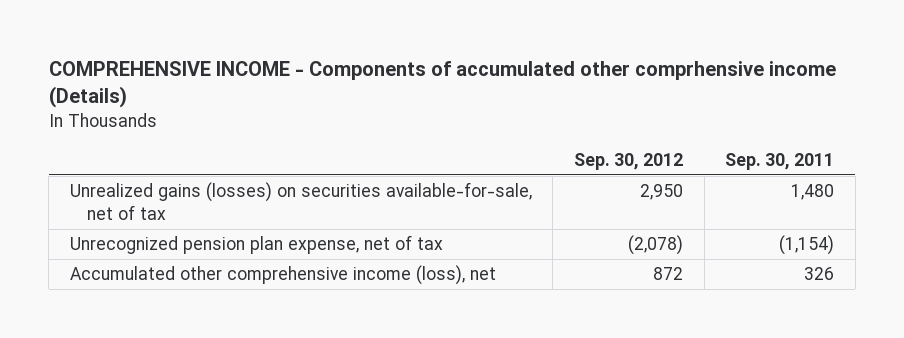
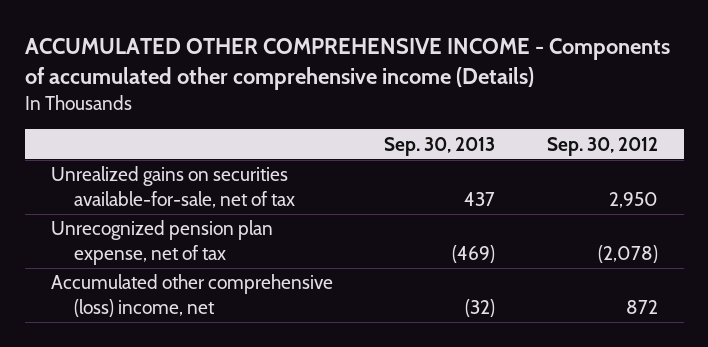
- COMPREHENSIVE INCOME - Components of accumulated other comprhensive income (Details)
+ ACCUMULATED OTHER COMPREHENSIVE INCOME - Components of accumulated other comprehensive income (Details)
- | Sep. 30, 2012 | Sep. 30, 2011
+ | Sep. 30, 2013 | Sep. 30, 2012
- Unrealized gains (losses) on securities available-for-sale, net of tax | 2,950 | 1,480
+ Unrealized gains on securities available-for-sale, net of tax | 437 | 2,950
- Accumulated other comprehensive income (loss), net | 872 | 326
+ Accumulated other comprehensive (loss) income, net | (32) | 872

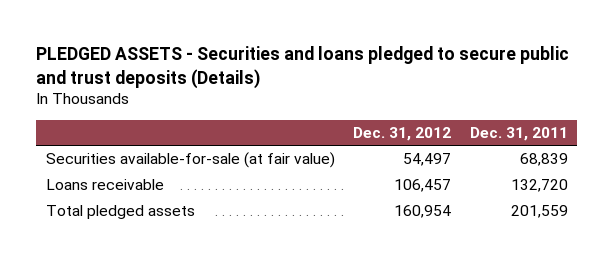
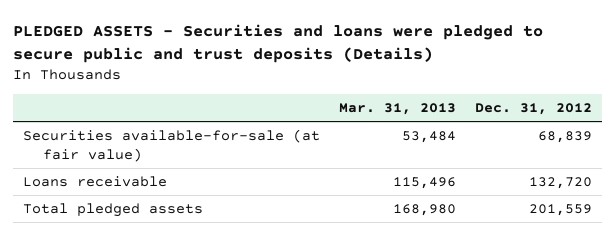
- PLEDGED ASSETS - Securities and loans pledged to secure public and trust deposits (Details)
+ PLEDGED ASSETS - Securities and loans were pledged to secure public and trust deposits (Details)
- | Dec. 31, 2012 | Dec. 31, 2011
+ | Mar. 31, 2013 | Dec. 31, 2012
- Securities available-for-sale (at fair value) | 54,497 | 68,839
- Loans receivable | 106,457 | 132,720
- Total pledged assets | 160,954 | 201,559
+ Securities available-for-sale (at fair value) | 53,484 | 68,839
+ Loans receivable | 115,496 | 132,720
+ Total pledged assets | 168,980 | 201,559

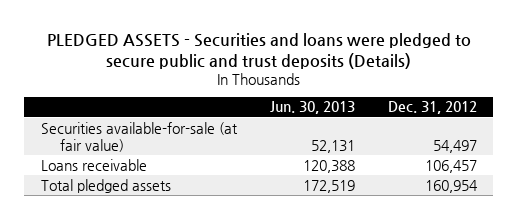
- | Mar. 31, 2013 | Dec. 31, 2012
+ | Jun. 30, 2013 | Dec. 31, 2012
- Securities available-for-sale (at fair value) | 53,484 | 68,839
- Loans receivable | 115,496 | 132,720
- Total pledged assets | 168,980 | 201,559
+ Securities available-for-sale (at fair value) | 52,131 | 54,497
+ Loans receivable | 120,388 | 106,457
+ Total pledged assets | 172,519 | 160,954

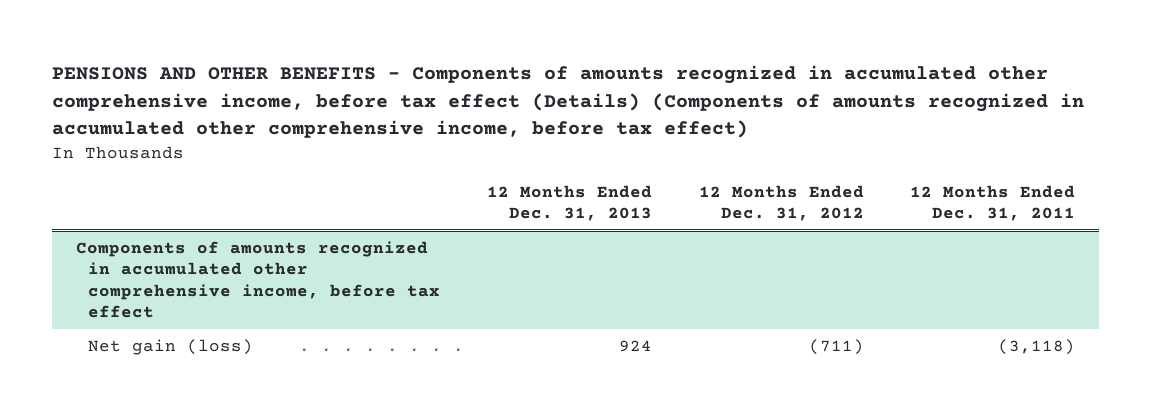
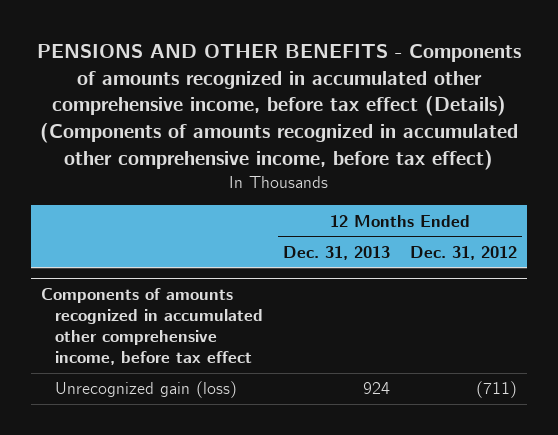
- | 12 Months Ended Dec. 31, 2013 | 12 Months Ended Dec. 31, 2012 | 12 Months Ended Dec. 31, 2011
+ | 12 Months Ended Dec. 31, 2013 | 12 Months Ended Dec. 31, 2012
@ Components of amounts recognized in accumulated other comprehensive income, before tax effect
- Net gain (loss) | 924 | (711) | (3,118)
+ Unrecognized gain (loss) | 924 | (711)

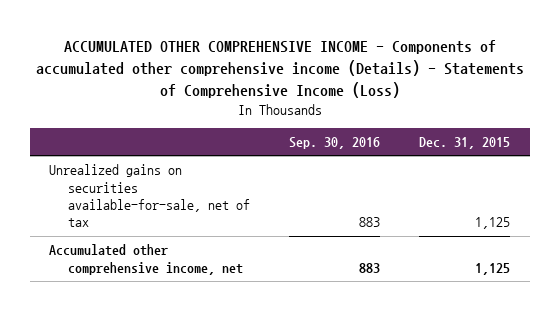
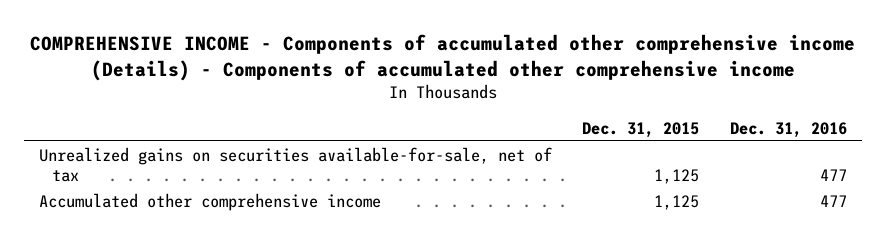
- ACCUMULATED OTHER COMPREHENSIVE INCOME - Components of accumulated other comprehensive income (Details) - Statements of Comprehensive Income (Loss)
+ COMPREHENSIVE INCOME - Components of accumulated other comprehensive income (Details) - Components of accumulated other comprehensive income
- | Sep. 30, 2016 | Dec. 31, 2015
+ | Dec. 31, 2015 | Dec. 31, 2016
- Accumulated other comprehensive income, net | 883 | 1,125
+ Accumulated other comprehensive income | 1,125 | 477

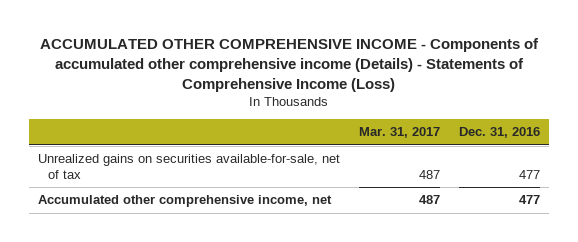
- COMPREHENSIVE INCOME - Components of accumulated other comprehensive income (Details) - Components of accumulated other comprehensive income
+ ACCUMULATED OTHER COMPREHENSIVE INCOME - Components of accumulated other comprehensive income (Details) - Statements of Comprehensive Income (Loss)
- | Dec. 31, 2015 | Dec. 31, 2016
+ | Mar. 31, 2017 | Dec. 31, 2016
- Accumulated other comprehensive income | 1,125 | 477
+ Accumulated other comprehensive income, net | 487 | 477

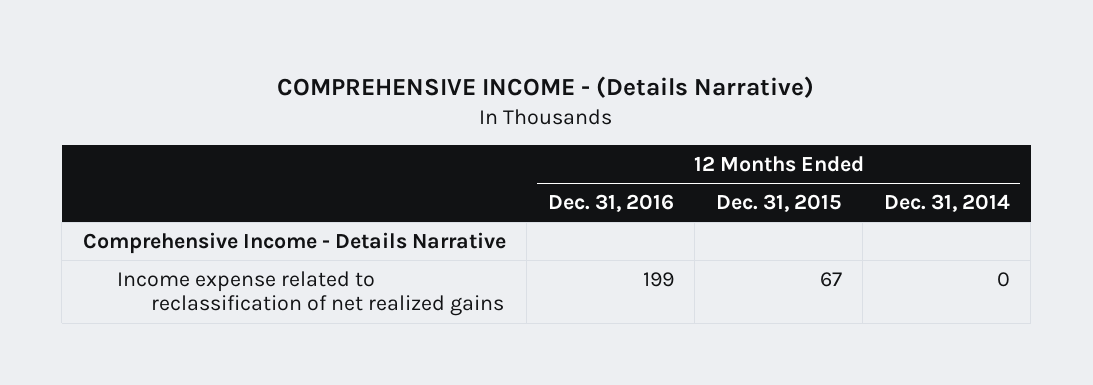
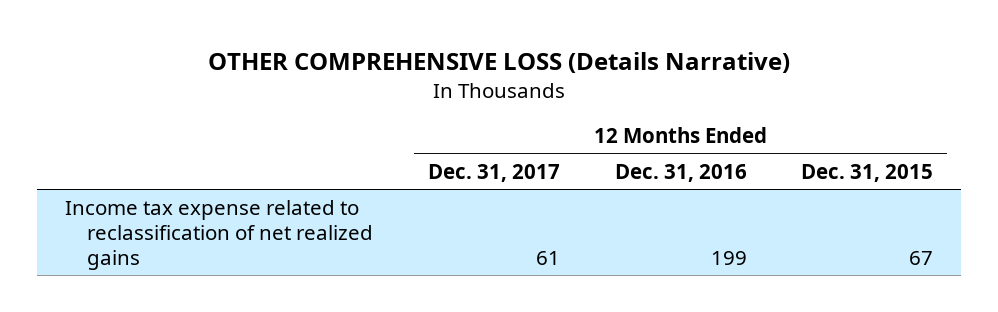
- COMPREHENSIVE INCOME - (Details Narrative)
+ OTHER COMPREHENSIVE LOSS (Details Narrative)
- | 12 Months Ended Dec. 31, 2016 | 12 Months Ended Dec. 31, 2015 | 12 Months Ended Dec. 31, 2014
+ | 12 Months Ended Dec. 31, 2017 | 12 Months Ended Dec. 31, 2016 | 12 Months Ended Dec. 31, 2015
- Comprehensive Income - Details Narrative
- Income expense related to reclassification of net realized gains | 199 | 67 | 0
+ Income tax expense related to reclassification of net realized gains | 61 | 199 | 67

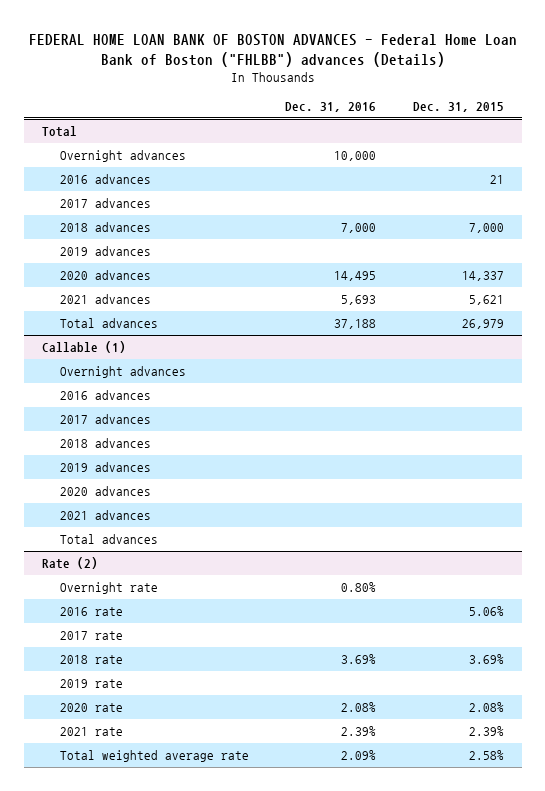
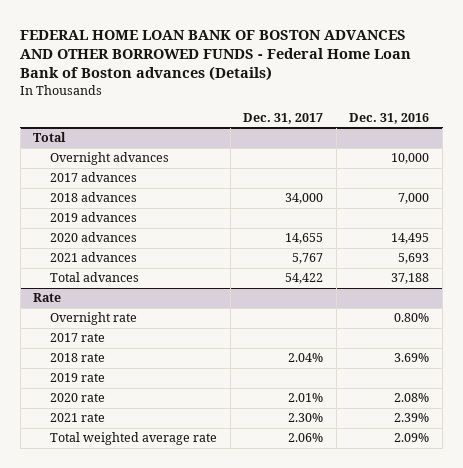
- FEDERAL HOME LOAN BANK OF BOSTON ADVANCES - Federal Home Loan Bank of Boston ("FHLBB") advances (Details)
+ FEDERAL HOME LOAN BANK OF BOSTON ADVANCES AND OTHER BORROWED FUNDS - Federal Home Loan Bank of Boston advances (Details)
- | Dec. 31, 2016 | Dec. 31, 2015
+ | Dec. 31, 2017 | Dec. 31, 2016
@ Total
- 2016 advances | | 21
- Callable (1)
- Overnight advances
- 2016 advances
- 2017 advances
- 2018 advances
- 2019 advances
- 2020 advances
- 2021 advances
- Total advances
- Rate (2)
+ Rate
- 2016 rate | | 5.06%

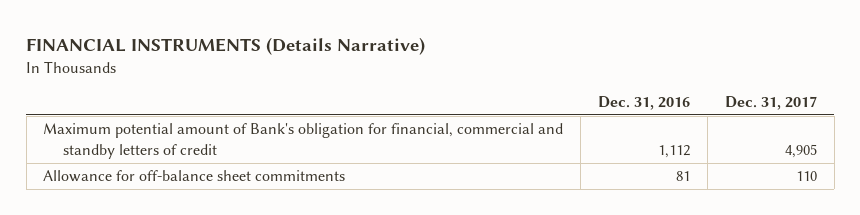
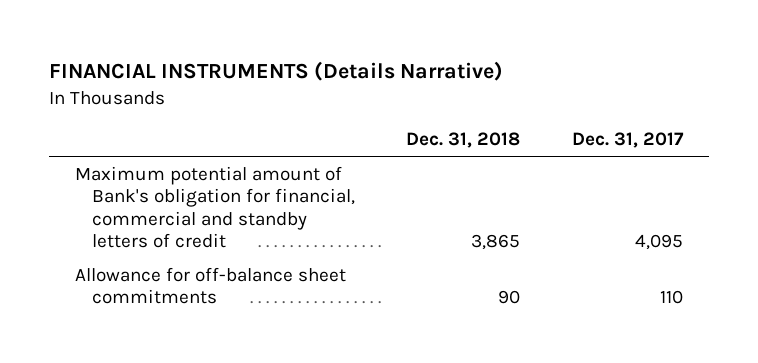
- | Dec. 31, 2016 | Dec. 31, 2017
+ | Dec. 31, 2018 | Dec. 31, 2017
- Maximum potential amount of Bank's obligation for financial, commercial and standby letters of credit | 1,112 | 4,905
+ Maximum potential amount of Bank's obligation for financial, commercial and standby letters of credit | 3,865 | 4,095

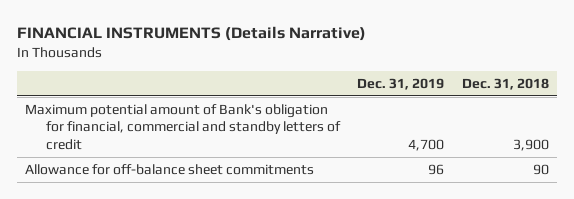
- | Dec. 31, 2018 | Dec. 31, 2017
+ | Dec. 31, 2019 | Dec. 31, 2018
- Maximum potential amount of Bank's obligation for financial, commercial and standby letters of credit | 3,865 | 4,095
+ Maximum potential amount of Bank's obligation for financial, commercial and standby letters of credit | 4,700 | 3,900

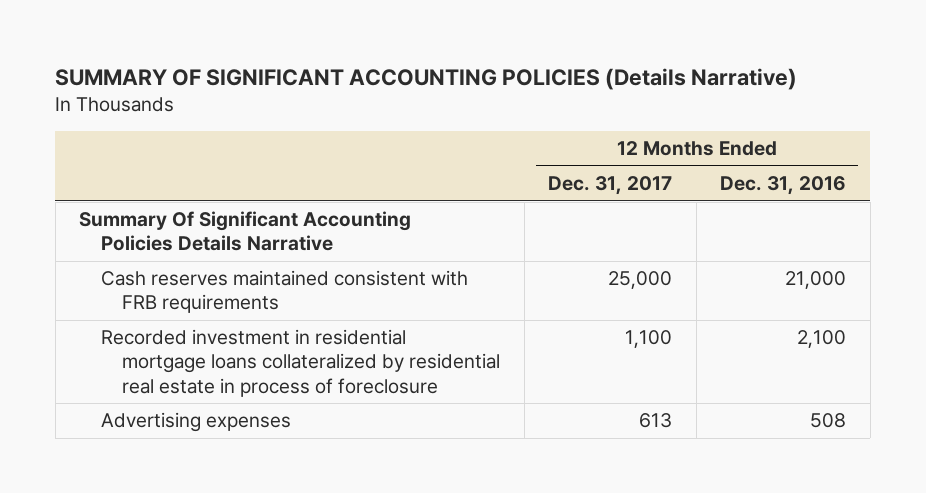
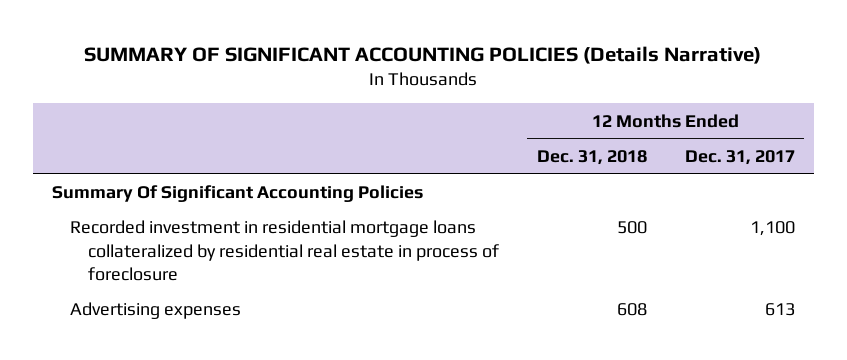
- | 12 Months Ended Dec. 31, 2017 | 12 Months Ended Dec. 31, 2016
+ | 12 Months Ended Dec. 31, 2018 | 12 Months Ended Dec. 31, 2017
- Summary Of Significant Accounting Policies Details Narrative
- Cash reserves maintained consistent with FRB requirements | 25,000 | 21,000
+ Summary Of Significant Accounting Policies

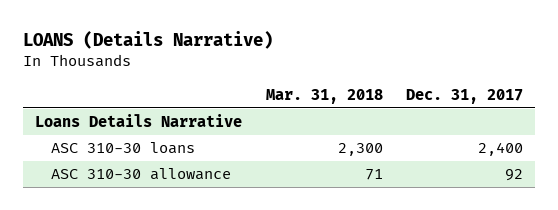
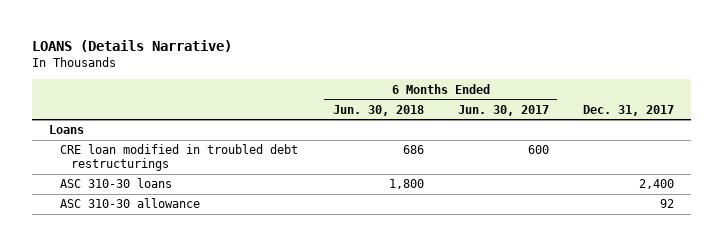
- | Mar. 31, 2018 | Dec. 31, 2017
+ | 6 Months Ended Jun. 30, 2018 | 6 Months Ended Jun. 30, 2017 | Dec. 31, 2017
- Loans Details Narrative
+ Loans
+ CRE loan modified in troubled debt restructurings | 686 | 600 |

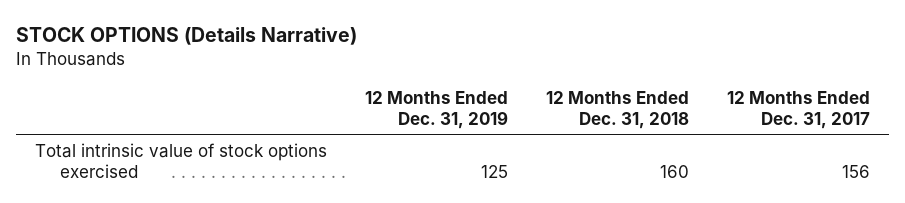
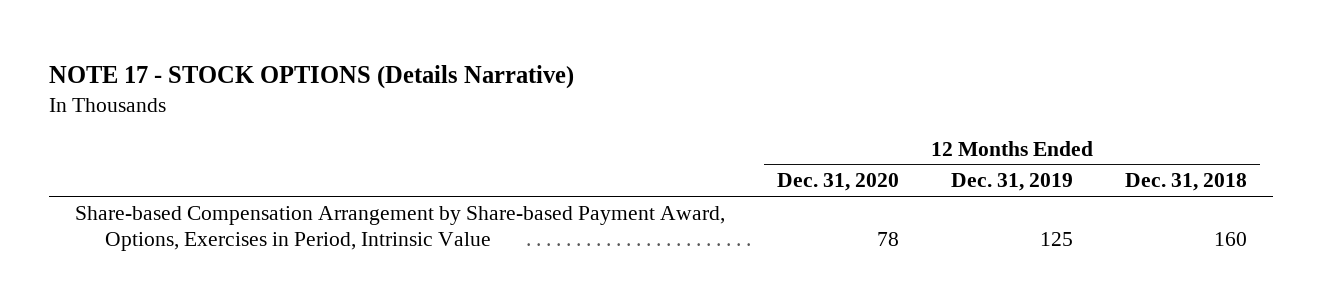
- STOCK OPTIONS (Details Narrative)
+ NOTE 17 - STOCK OPTIONS (Details Narrative)
- | 12 Months Ended Dec. 31, 2019 | 12 Months Ended Dec. 31, 2018 | 12 Months Ended Dec. 31, 2017
+ | 12 Months Ended Dec. 31, 2020 | 12 Months Ended Dec. 31, 2019 | 12 Months Ended Dec. 31, 2018
- Total intrinsic value of stock options exercised | 125 | 160 | 156
+ Share-based Compensation Arrangement by Share-based Payment Award, Options, Exercises in Period, Intrinsic Value | 78 | 125 | 160

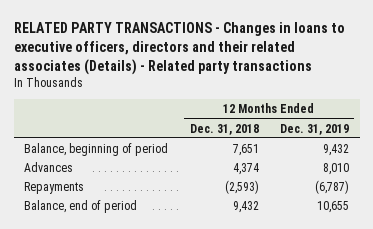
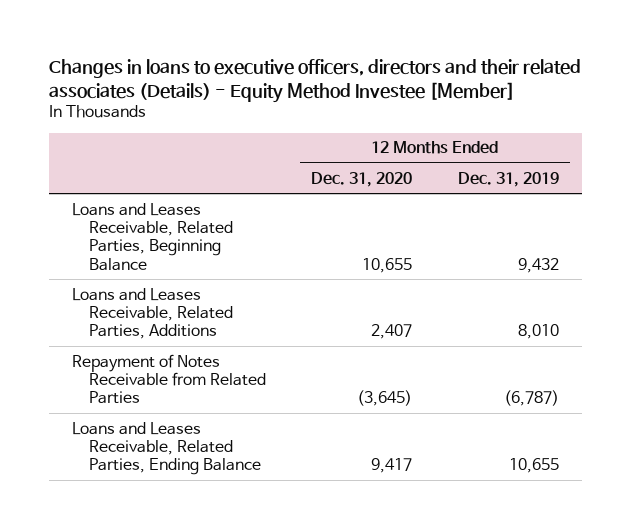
- RELATED PARTY TRANSACTIONS - Changes in loans to executive officers, directors and their related associates (Details) - Related party transactions
+ Changes in loans to executive officers, directors and their related associates (Details) - Equity Method Investee [Member]
- | 12 Months Ended Dec. 31, 2018 | 12 Months Ended Dec. 31, 2019
+ | 12 Months Ended Dec. 31, 2020 | 12 Months Ended Dec. 31, 2019
- Balance, beginning of period | 7,651 | 9,432
- Advances | 4,374 | 8,010
- Repayments | (2,593) | (6,787)
- Balance, end of period | 9,432 | 10,655
+ Loans and Leases Receivable, Related Parties, Beginning Balance | 10,655 | 9,432
+ Loans and Leases Receivable, Related Parties, Additions | 2,407 | 8,010
+ Repayment of Notes Receivable from Related Parties | (3,645) | (6,787)
+ Loans and Leases Receivable, Related Parties, Ending Balance | 9,417 | 10,655

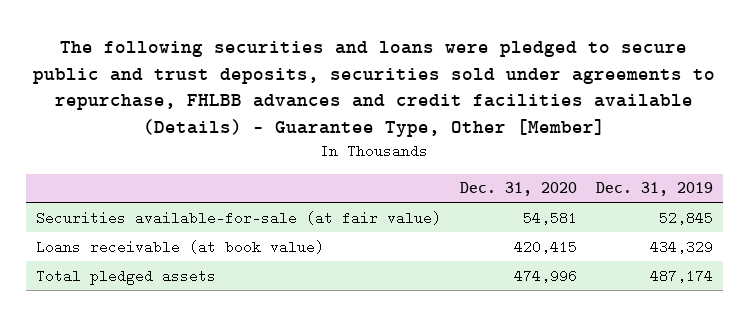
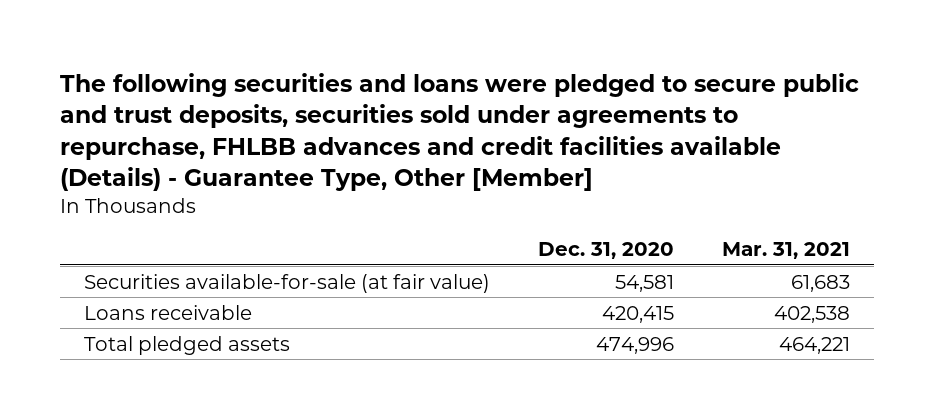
- | Dec. 31, 2020 | Dec. 31, 2019
+ | Dec. 31, 2020 | Mar. 31, 2021
- Loans receivable (at book value) | 420,415 | 434,329
+ Loans receivable | 420,415 | 402,538

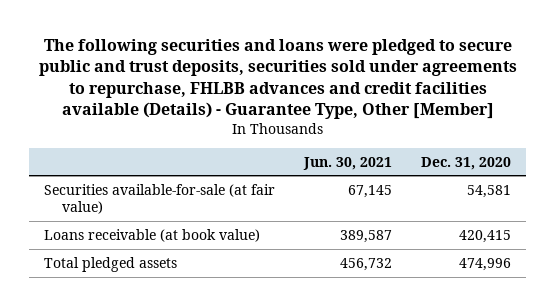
- | Dec. 31, 2020 | Mar. 31, 2021
+ | Jun. 30, 2021 | Dec. 31, 2020
- Loans receivable | 420,415 | 402,538
+ Loans receivable (at book value) | 389,587 | 420,415

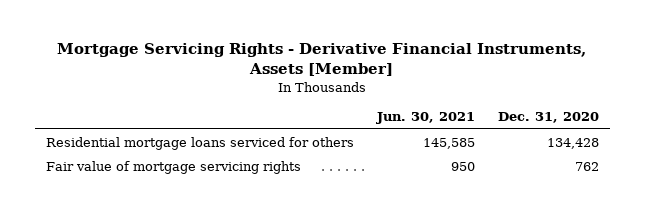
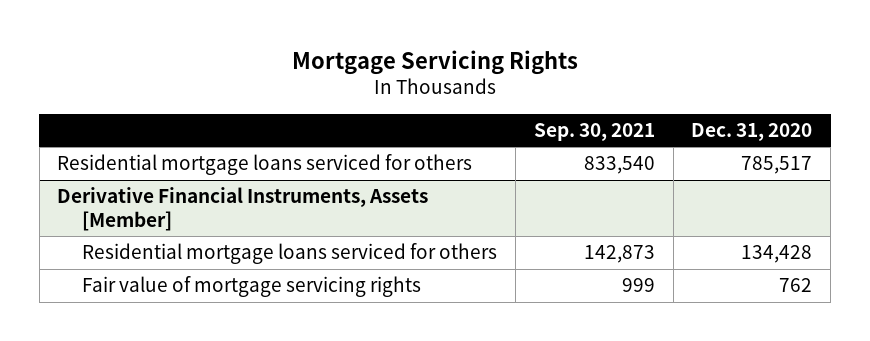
- Mortgage Servicing Rights - Derivative Financial Instruments, Assets [Member]
+ Mortgage Servicing Rights
- | Jun. 30, 2021 | Dec. 31, 2020
+ | Sep. 30, 2021 | Dec. 31, 2020
+ Residential mortgage loans serviced for others | 833,540 | 785,517
+ Derivative Financial Instruments, Assets [Member]

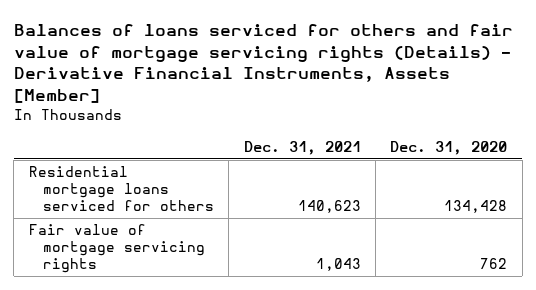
- Mortgage Servicing Rights
+ Balances of loans serviced for others and fair value of mortgage servicing rights (Details) - Derivative Financial Instruments, Assets [Member]
- | Sep. 30, 2021 | Dec. 31, 2020
+ | Dec. 31, 2021 | Dec. 31, 2020
- Residential mortgage loans serviced for others | 833,540 | 785,517
- Derivative Financial Instruments, Assets [Member]

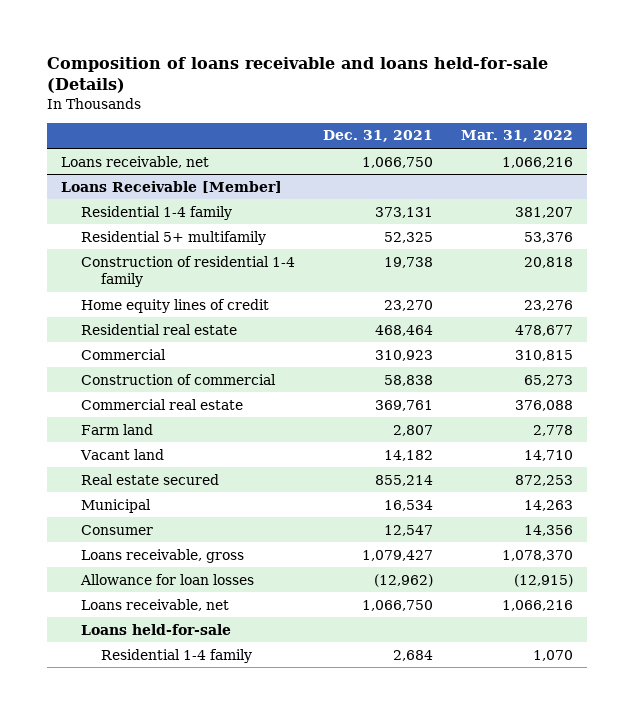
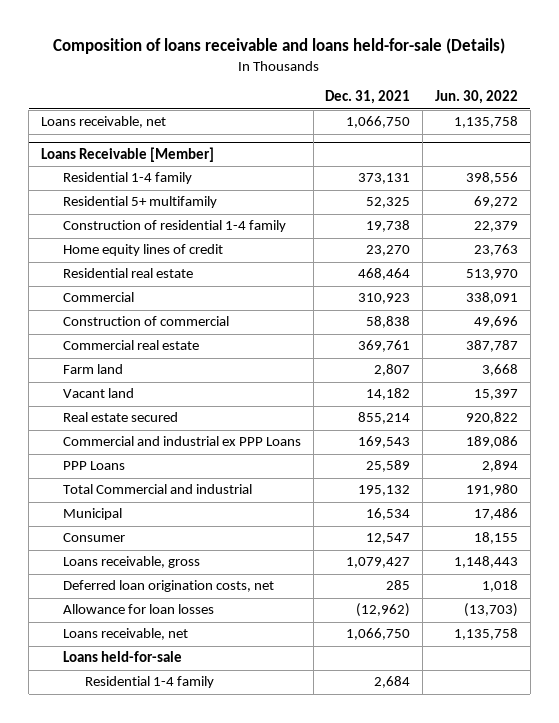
- | Dec. 31, 2021 | Mar. 31, 2022
+ | Dec. 31, 2021 | Jun. 30, 2022
@ Loans Receivable [Member]
+ Commercial and industrial ex PPP Loans | 169,543 | 189,086
+ PPP Loans | 25,589 | 2,894
+ Total Commercial and industrial | 195,132 | 191,980
+ Deferred loan origination costs, net | 285 | 1,018

